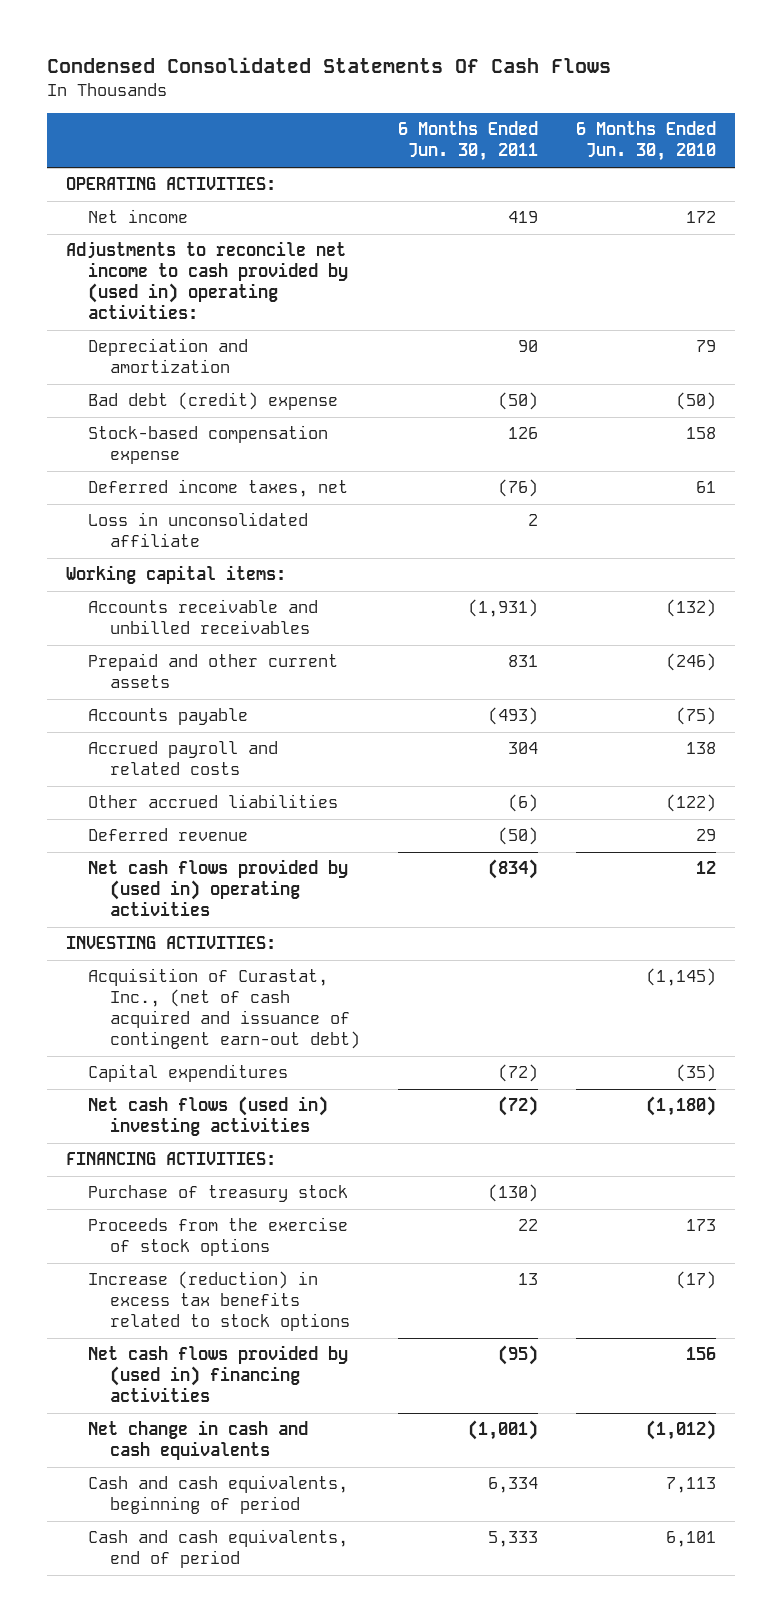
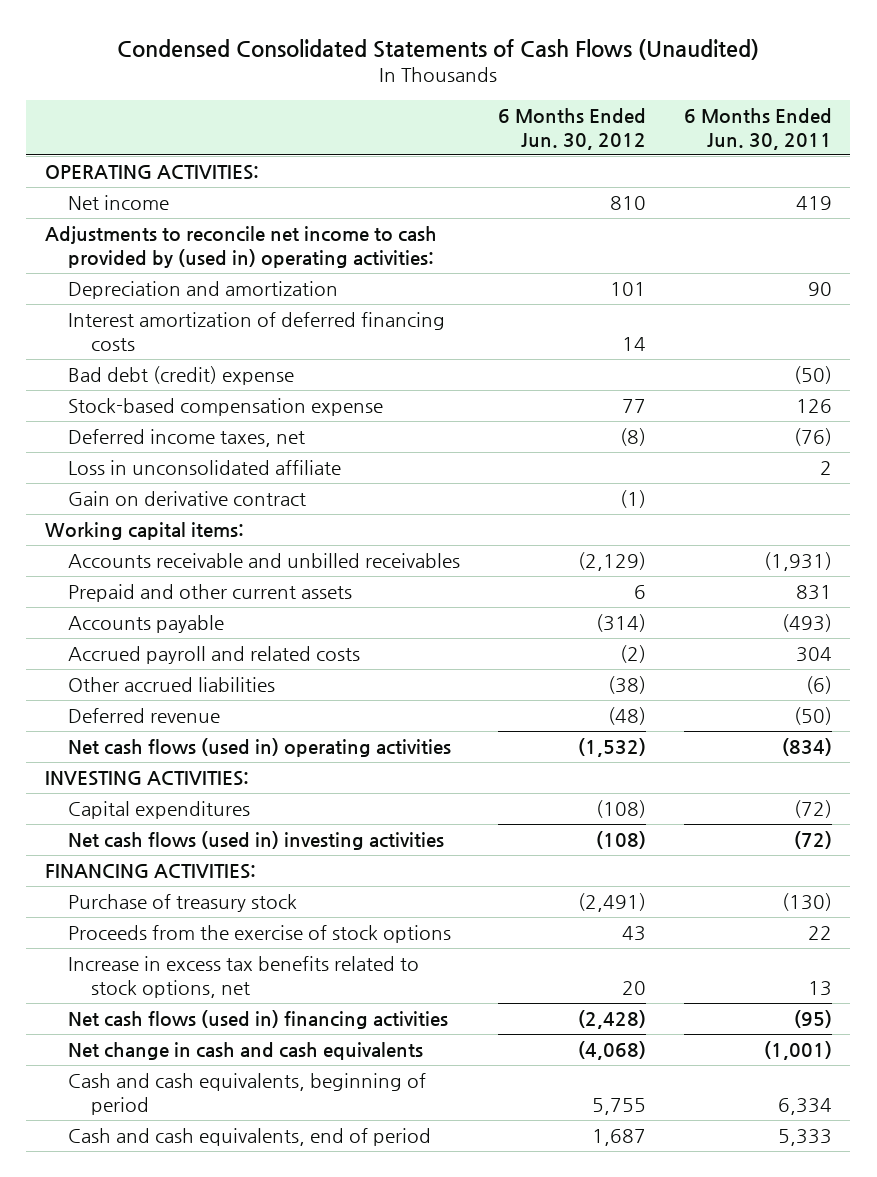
- Condensed Consolidated Statements Of Cash Flows
+ Condensed Consolidated Statements of Cash Flows (Unaudited)
- | 6 Months Ended Jun. 30, 2011 | 6 Months Ended Jun. 30, 2010
+ | 6 Months Ended Jun. 30, 2012 | 6 Months Ended Jun. 30, 2011
+ Interest amortization of deferred financing costs | 14 |
+ Gain on derivative contract | (1) |
- Net cash flows provided by (used in) operating activities | (834) | 12
+ Net cash flows (used in) operating activities | (1,532) | (834)
- Acquisition of Curastat, Inc., (net of cash acquired and issuance of contingent earn-out debt) | | (1,145)
- Increase (reduction) in excess tax benefits related to stock options | 13 | (17)
- Net cash flows provided by (used in) financing activities | (95) | 156
+ Increase in excess tax benefits related to stock options, net | 20 | 13
+ Net cash flows (used in) financing activities | (2,428) | (95)

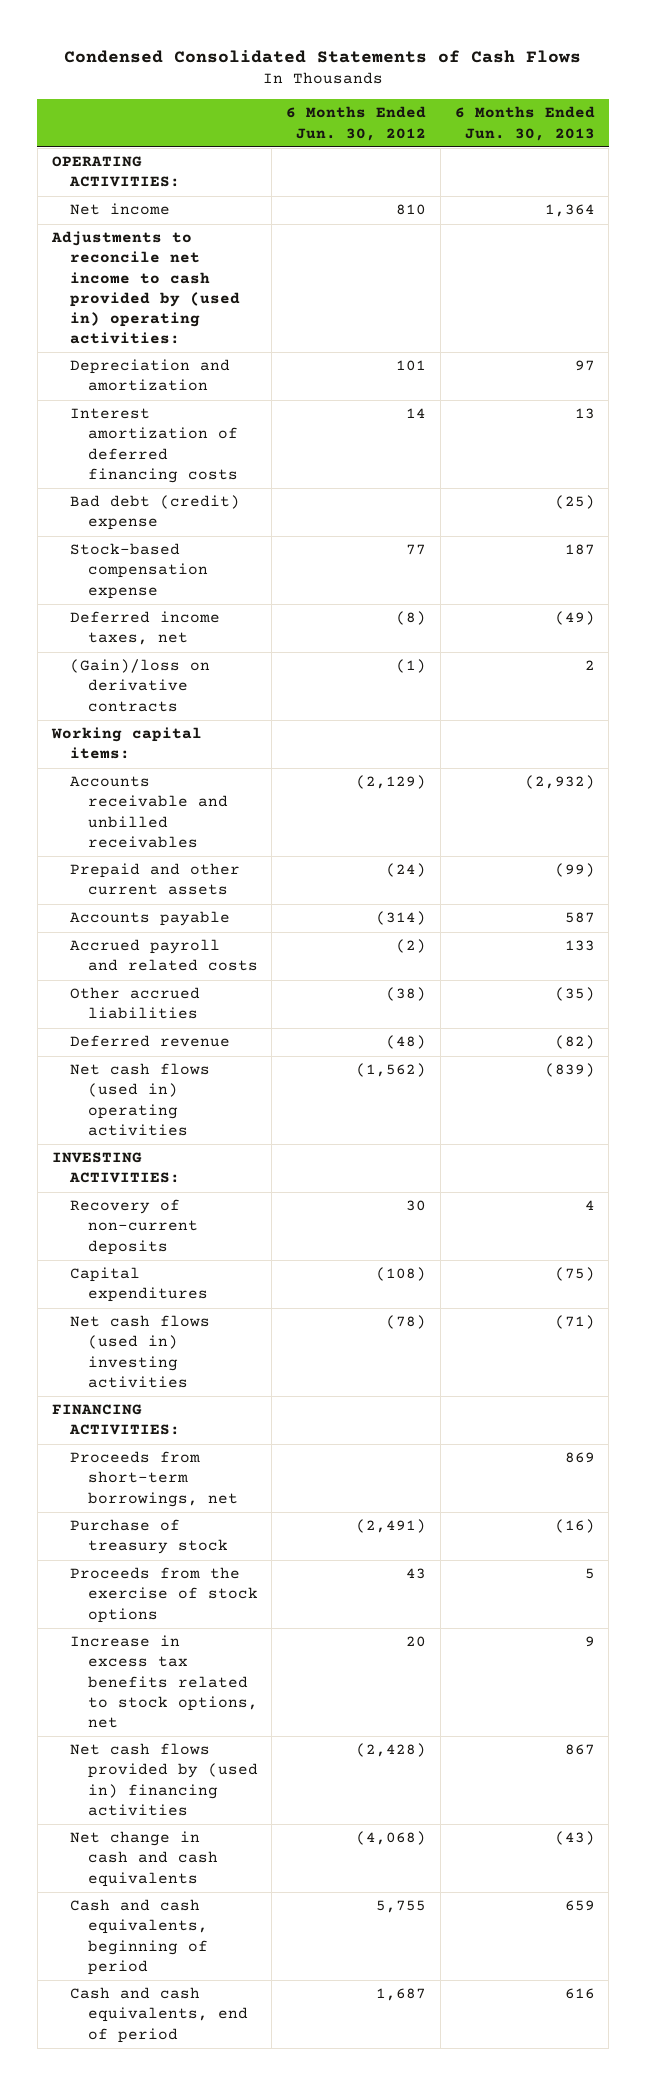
- Condensed Consolidated Statements of Cash Flows (Unaudited)
+ Condensed Consolidated Statements of Cash Flows
- | 6 Months Ended Jun. 30, 2012 | 6 Months Ended Jun. 30, 2011
+ | 6 Months Ended Jun. 30, 2012 | 6 Months Ended Jun. 30, 2013
- Loss in unconsolidated affiliate | | 2
- Gain on derivative contract | (1) |
+ (Gain)/loss on derivative contracts | (1) | 2
- Prepaid and other current assets | 6 | 831
+ Prepaid and other current assets | (24) | (99)
- Net cash flows (used in) operating activities | (1,532) | (834)
+ Net cash flows (used in) operating activities | (1,562) | (839)
+ Recovery of non-current deposits | 30 | 4
- Net cash flows (used in) investing activities | (108) | (72)
+ Net cash flows (used in) investing activities | (78) | (71)
+ Proceeds from short-term borrowings, net | | 869
- Net cash flows (used in) financing activities | (2,428) | (95)
+ Net cash flows provided by (used in) financing activities | (2,428) | 867

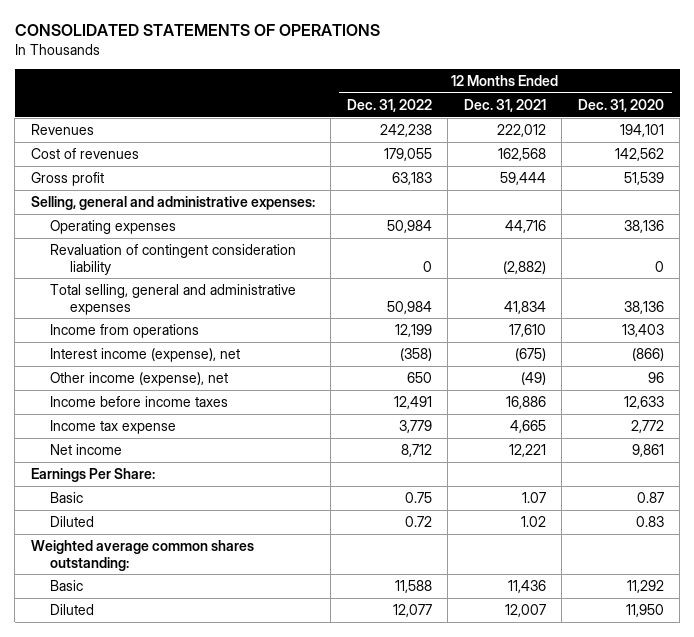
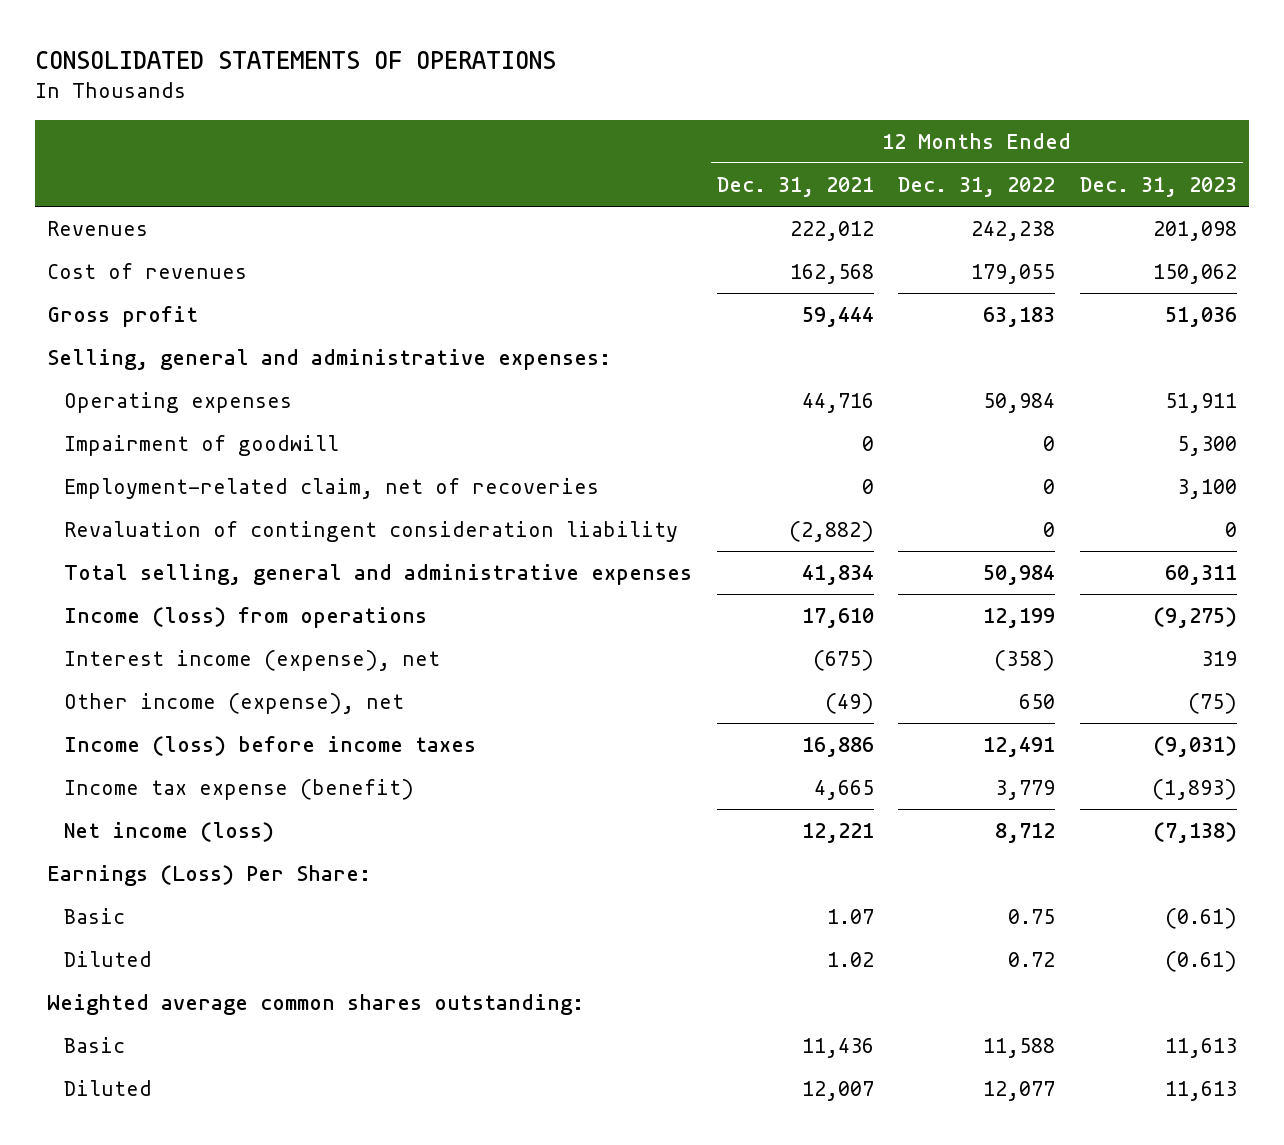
- | 12 Months Ended Dec. 31, 2022 | 12 Months Ended Dec. 31, 2021 | 12 Months Ended Dec. 31, 2020
+ | 12 Months Ended Dec. 31, 2021 | 12 Months Ended Dec. 31, 2022 | 12 Months Ended Dec. 31, 2023
+ Impairment of goodwill | 0 | 0 | 5,300
+ Employment-related claim, net of recoveries | 0 | 0 | 3,100
- Income from operations | 12,199 | 17,610 | 13,403
+ Income (loss) from operations | 17,610 | 12,199 | (9,275)
- Income before income taxes | 12,491 | 16,886 | 12,633
- Income tax expense | 3,779 | 4,665 | 2,772
- Net income | 8,712 | 12,221 | 9,861
- Earnings Per Share:
+ Income (loss) before income taxes | 16,886 | 12,491 | (9,031)
+ Income tax expense (benefit) | 4,665 | 3,779 | (1,893)
+ Net income (loss) | 12,221 | 8,712 | (7,138)
+ Earnings (Loss) Per Share:

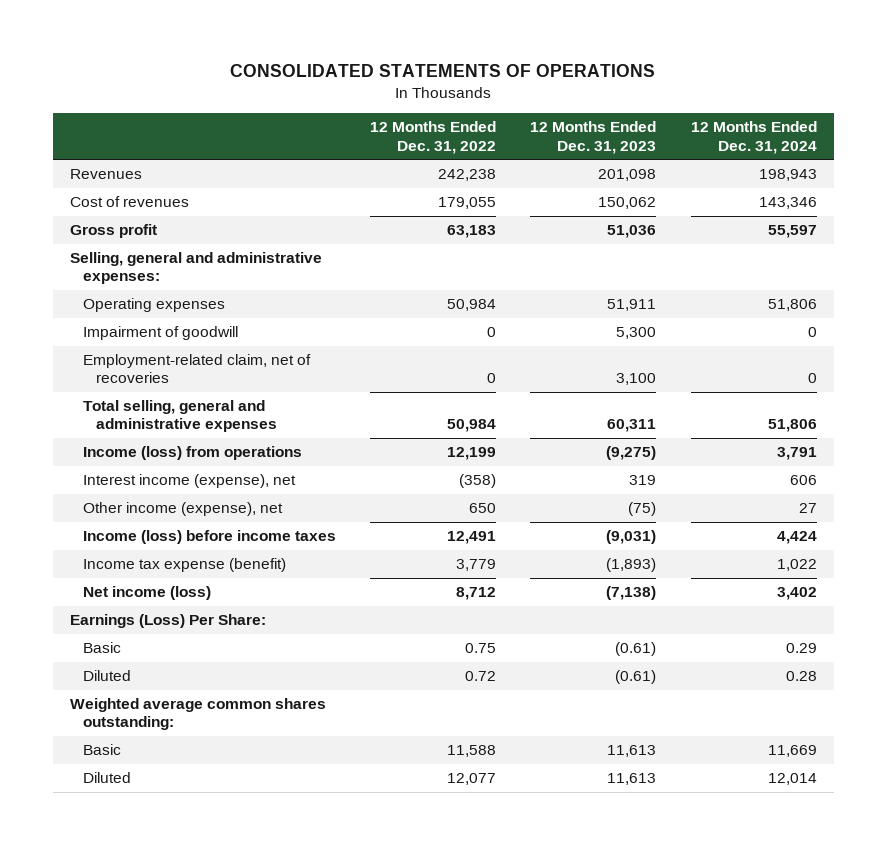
- | 12 Months Ended Dec. 31, 2021 | 12 Months Ended Dec. 31, 2022 | 12 Months Ended Dec. 31, 2023
+ | 12 Months Ended Dec. 31, 2022 | 12 Months Ended Dec. 31, 2023 | 12 Months Ended Dec. 31, 2024
- Revaluation of contingent consideration liability | (2,882) | 0 | 0

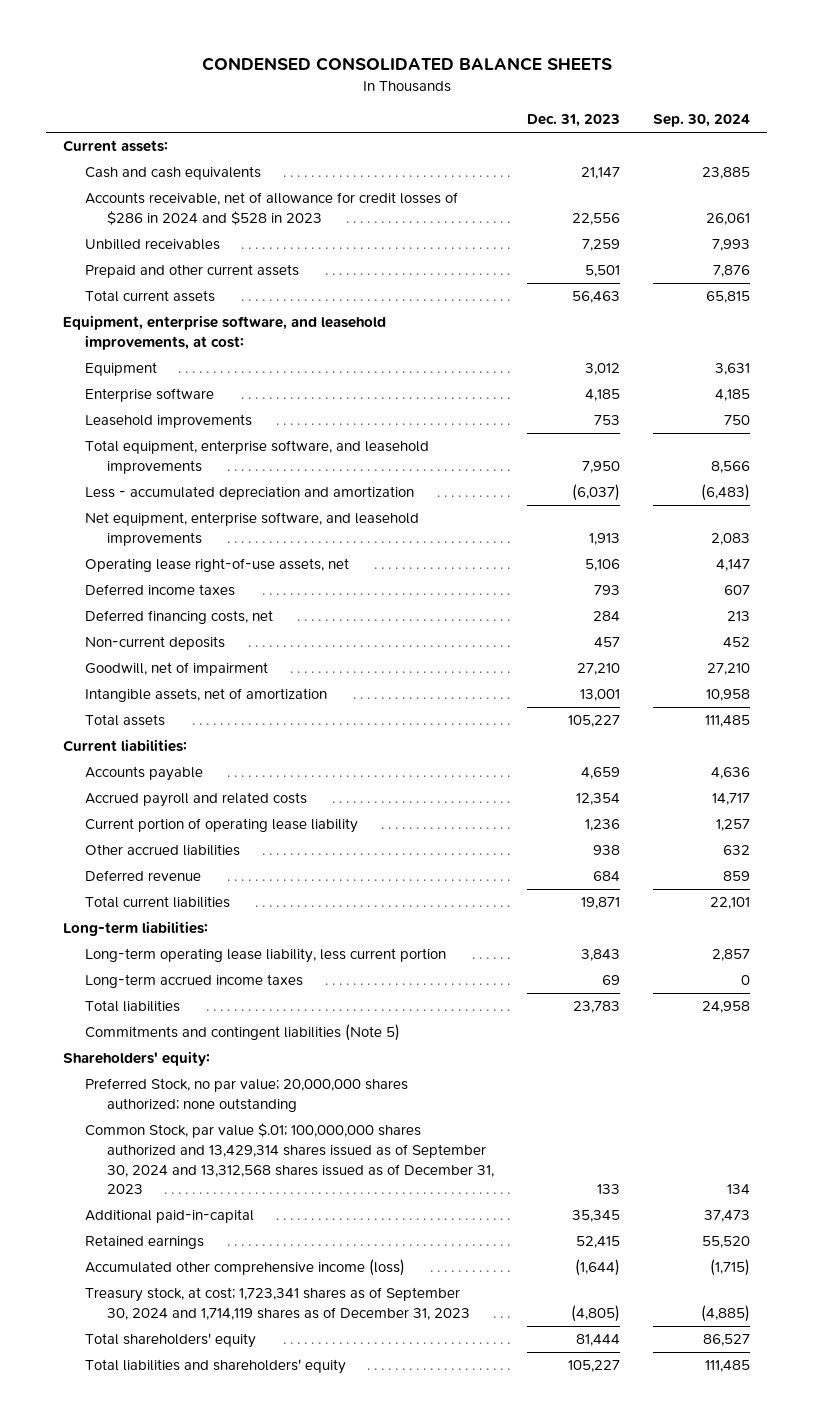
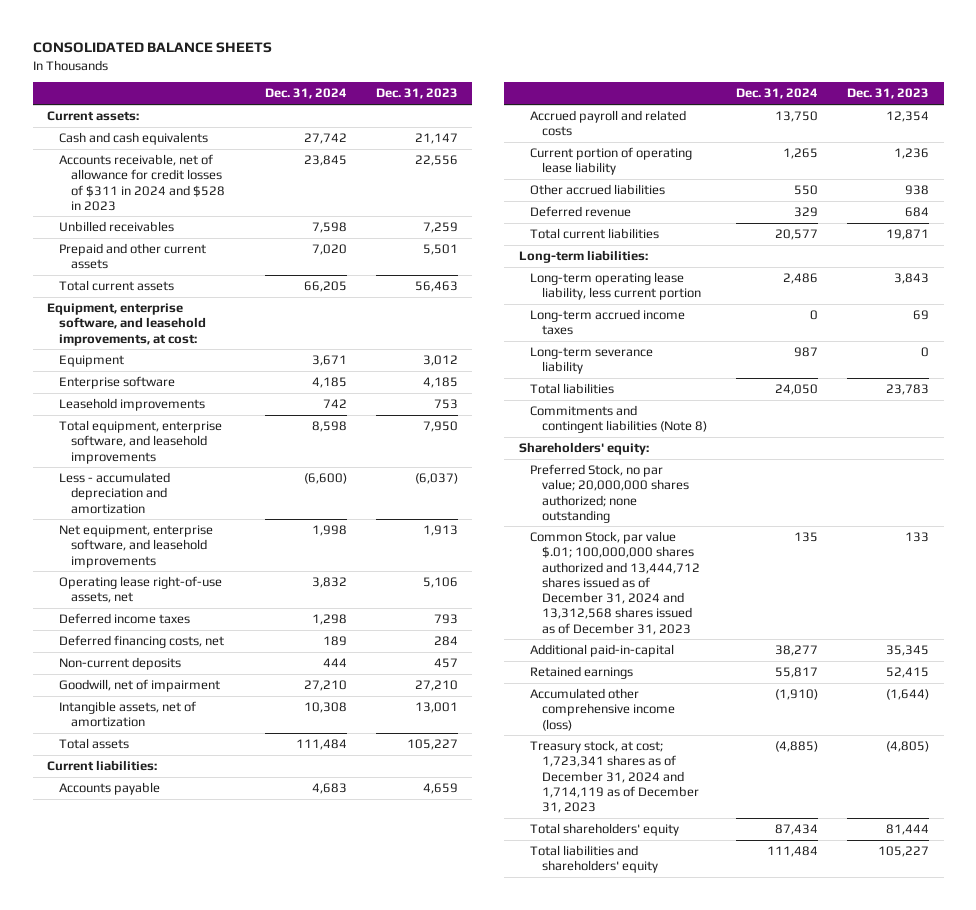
- CONDENSED CONSOLIDATED BALANCE SHEETS
+ CONSOLIDATED BALANCE SHEETS
- | Dec. 31, 2023 | Sep. 30, 2024
+ | Dec. 31, 2024 | Dec. 31, 2023
- Accounts receivable, net of allowance for credit losses of $286 in 2024 and $528 in 2023 | 22,556 | 26,061
+ Accounts receivable, net of allowance for credit losses of $311 in 2024 and $528 in 2023 | 23,845 | 22,556
+ Long-term severance liability | 987 | 0
- Commitments and contingent liabilities (Note 5)
+ Commitments and contingent liabilities (Note 8)
- Common Stock, par value $.01; 100,000,000 shares authorized and 13,429,314 shares issued as of September 30, 2024 and 13,312,568 shares issued as of December 31, 2023 | 133 | 134
+ Common Stock, par value $.01; 100,000,000 shares authorized and 13,444,712 shares issued as of December 31, 2024 and 13,312,568 shares issued as of December 31, 2023 | 135 | 133
- Treasury stock, at cost; 1,723,341 shares as of September 30, 2024 and 1,714,119 shares as of December 31, 2023 | (4,805) | (4,885)
+ Treasury stock, at cost; 1,723,341 shares as of December 31, 2024 and 1,714,119 as of December 31, 2023 | (4,885) | (4,805)

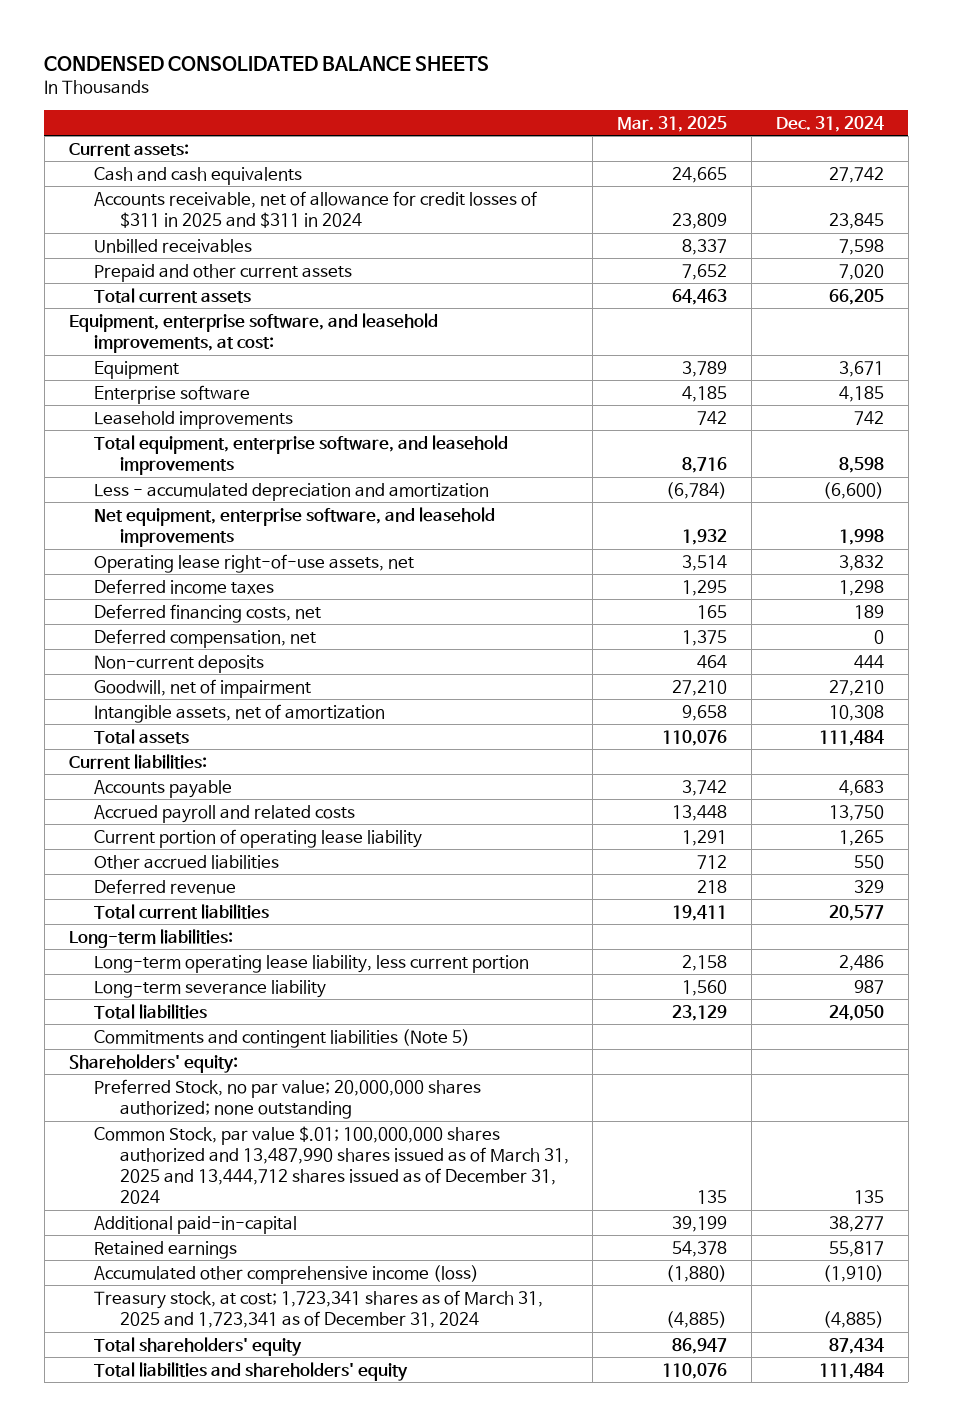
- CONSOLIDATED BALANCE SHEETS
+ CONDENSED CONSOLIDATED BALANCE SHEETS
- | Dec. 31, 2024 | Dec. 31, 2023
+ | Mar. 31, 2025 | Dec. 31, 2024
- Accounts receivable, net of allowance for credit losses of $311 in 2024 and $528 in 2023 | 23,845 | 22,556
+ Accounts receivable, net of allowance for credit losses of $311 in 2025 and $311 in 2024 | 23,809 | 23,845
+ Deferred compensation, net | 1,375 | 0
- Long-term accrued income taxes | 0 | 69
- Commitments and contingent liabilities (Note 8)
+ Commitments and contingent liabilities (Note 5)
- Common Stock, par value $.01; 100,000,000 shares authorized and 13,444,712 shares issued as of December 31, 2024 and 13,312,568 shares issued as of December 31, 2023 | 135 | 133
+ Common Stock, par value $.01; 100,000,000 shares authorized and 13,487,990 shares issued as of March 31, 2025 and 13,444,712 shares issued as of December 31, 2024 | 135 | 135
- Treasury stock, at cost; 1,723,341 shares as of December 31, 2024 and 1,714,119 as of December 31, 2023 | (4,885) | (4,805)
+ Treasury stock, at cost; 1,723,341 shares as of March 31, 2025 and 1,723,341 as of December 31, 2024 | (4,885) | (4,885)

